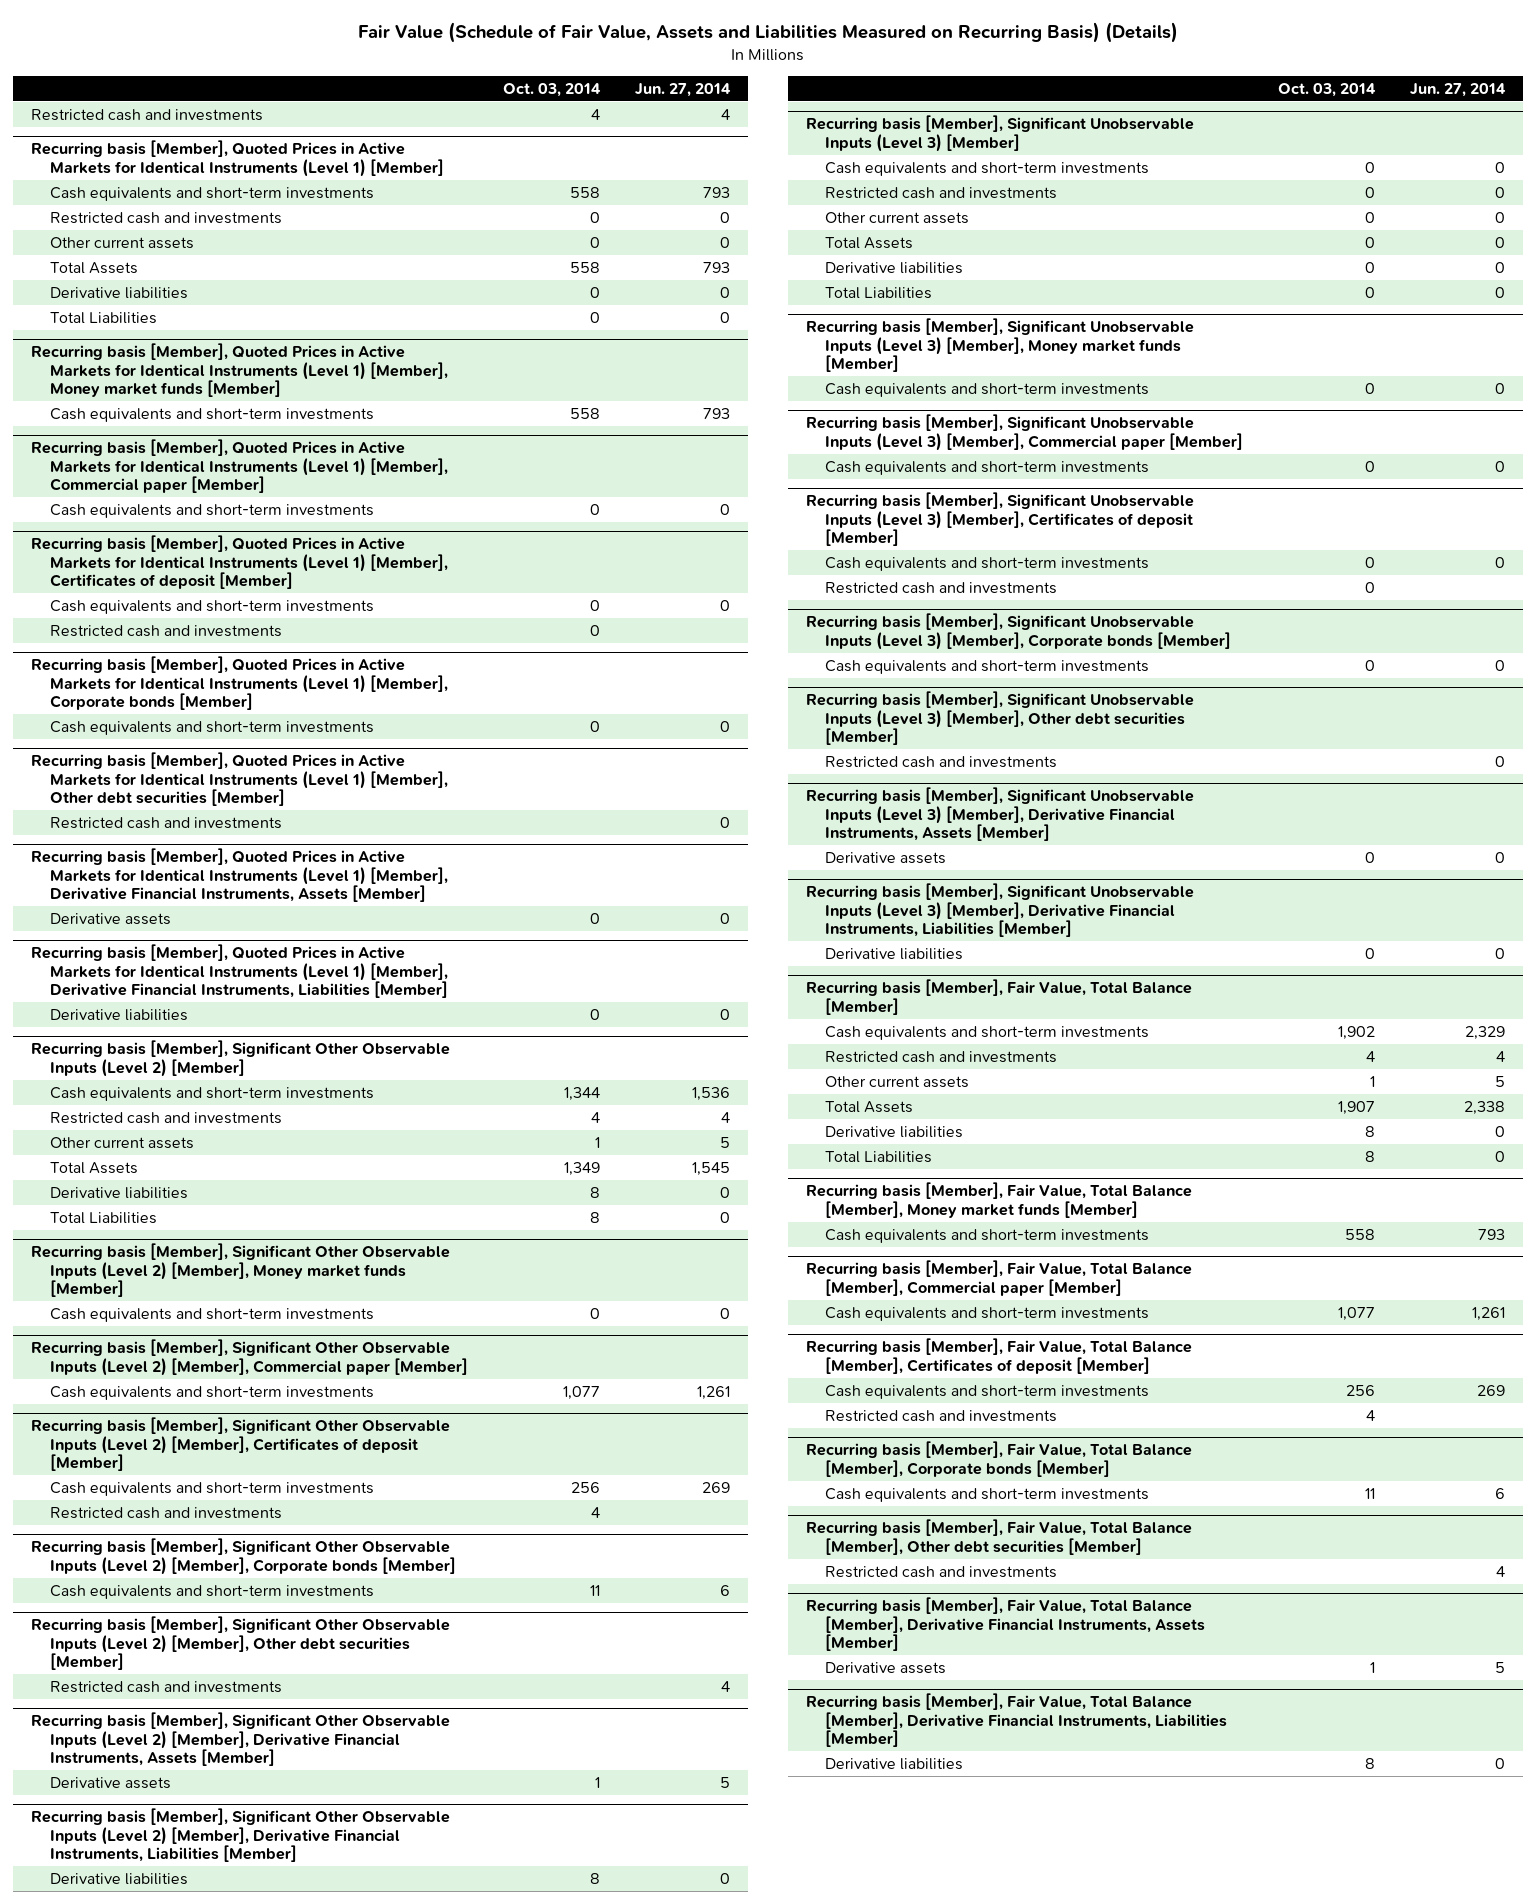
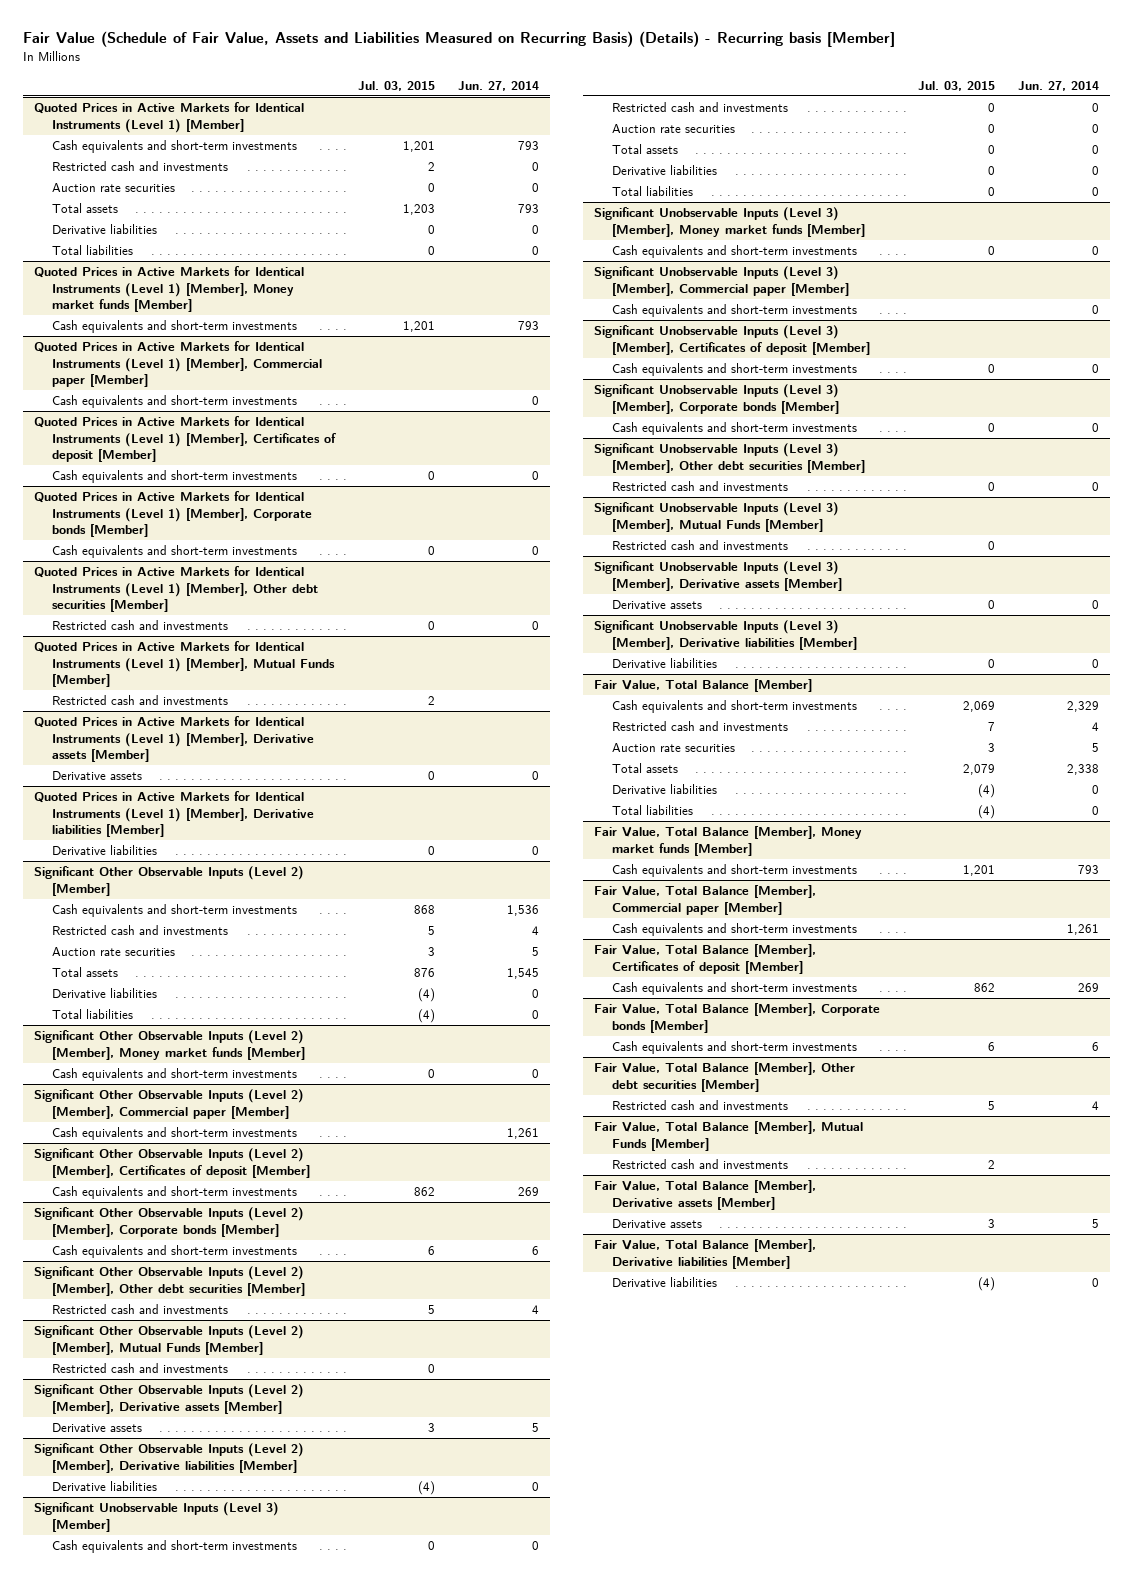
- Fair Value (Schedule of Fair Value, Assets and Liabilities Measured on Recurring Basis) (Details)
+ Fair Value (Schedule of Fair Value, Assets and Liabilities Measured on Recurring Basis) (Details) - Recurring basis [Member]
- | Oct. 03, 2014 | Jun. 27, 2014
+ | Jul. 03, 2015 | Jun. 27, 2014
- Restricted cash and investments | 4 | 4
- Recurring basis [Member], Quoted Prices in Active Markets for Identical Instruments (Level 1) [Member]
+ Quoted Prices in Active Markets for Identical Instruments (Level 1) [Member]
- Other current assets | 0 | 0
- Total Assets | 558 | 793
+ Auction rate securities | 0 | 0
+ Total assets | 1,203 | 793
- Total Liabilities | 0 | 0
- Recurring basis [Member], Quoted Prices in Active Markets for Identical Instruments (Level 1) [Member], Money market funds [Member]
+ Total liabilities | 0 | 0
+ Quoted Prices in Active Markets for Identical Instruments (Level 1) [Member], Money market funds [Member]
- Recurring basis [Member], Quoted Prices in Active Markets for Identical Instruments (Level 1) [Member], Commercial paper [Member]
+ Quoted Prices in Active Markets for Identical Instruments (Level 1) [Member], Commercial paper [Member]
- Recurring basis [Member], Quoted Prices in Active Markets for Identical Instruments (Level 1) [Member], Certificates of deposit [Member]
+ Quoted Prices in Active Markets for Identical Instruments (Level 1) [Member], Certificates of deposit [Member]
- Restricted cash and investments | 0 |
- Recurring basis [Member], Quoted Prices in Active Markets for Identical Instruments (Level 1) [Member], Corporate bonds [Member]
+ Quoted Prices in Active Markets for Identical Instruments (Level 1) [Member], Corporate bonds [Member]
- Recurring basis [Member], Quoted Prices in Active Markets for Identical Instruments (Level 1) [Member], Other debt securities [Member]
+ Quoted Prices in Active Markets for Identical Instruments (Level 1) [Member], Other debt securities [Member]
- Recurring basis [Member], Quoted Prices in Active Markets for Identical Instruments (Level 1) [Member], Derivative Financial Instruments, Assets [Member]
+ Quoted Prices in Active Markets for Identical Instruments (Level 1) [Member], Mutual Funds [Member]
+ Restricted cash and investments | 2 |
+ Quoted Prices in Active Markets for Identical Instruments (Level 1) [Member], Derivative assets [Member]
- Recurring basis [Member], Quoted Prices in Active Markets for Identical Instruments (Level 1) [Member], Derivative Financial Instruments, Liabilities [Member]
+ Quoted Prices in Active Markets for Identical Instruments (Level 1) [Member], Derivative liabilities [Member]
- Recurring basis [Member], Significant Other Observable Inputs (Level 2) [Member]
+ Significant Other Observable Inputs (Level 2) [Member]
- Other current assets | 1 | 5
- Total Assets | 1,349 | 1,545
+ Auction rate securities | 3 | 5
+ Total assets | 876 | 1,545
- Total Liabilities | 8 | 0
- Recurring basis [Member], Significant Other Observable Inputs (Level 2) [Member], Money market funds [Member]
+ Total liabilities | (4) | 0
+ Significant Other Observable Inputs (Level 2) [Member], Money market funds [Member]
- Recurring basis [Member], Significant Other Observable Inputs (Level 2) [Member], Commercial paper [Member]
+ Significant Other Observable Inputs (Level 2) [Member], Commercial paper [Member]
- Recurring basis [Member], Significant Other Observable Inputs (Level 2) [Member], Certificates of deposit [Member]
+ Significant Other Observable Inputs (Level 2) [Member], Certificates of deposit [Member]
- Restricted cash and investments | 4 |
- Recurring basis [Member], Significant Other Observable Inputs (Level 2) [Member], Corporate bonds [Member]
+ Significant Other Observable Inputs (Level 2) [Member], Corporate bonds [Member]
- Recurring basis [Member], Significant Other Observable Inputs (Level 2) [Member], Other debt securities [Member]
+ Significant Other Observable Inputs (Level 2) [Member], Other debt securities [Member]
- Recurring basis [Member], Significant Other Observable Inputs (Level 2) [Member], Derivative Financial Instruments, Assets [Member]
+ Significant Other Observable Inputs (Level 2) [Member], Mutual Funds [Member]
+ Restricted cash and investments | 0 |
+ Significant Other Observable Inputs (Level 2) [Member], Derivative assets [Member]
- Recurring basis [Member], Significant Other Observable Inputs (Level 2) [Member], Derivative Financial Instruments, Liabilities [Member]
+ Significant Other Observable Inputs (Level 2) [Member], Derivative liabilities [Member]
- Recurring basis [Member], Significant Unobservable Inputs (Level 3) [Member]
+ Significant Unobservable Inputs (Level 3) [Member]
- Other current assets | 0 | 0
- Total Assets | 0 | 0
+ Auction rate securities | 0 | 0
+ Total assets | 0 | 0
- Total Liabilities | 0 | 0
- Recurring basis [Member], Significant Unobservable Inputs (Level 3) [Member], Money market funds [Member]
+ Total liabilities | 0 | 0
+ Significant Unobservable Inputs (Level 3) [Member], Money market funds [Member]
- Recurring basis [Member], Significant Unobservable Inputs (Level 3) [Member], Commercial paper [Member]
+ Significant Unobservable Inputs (Level 3) [Member], Commercial paper [Member]
- Recurring basis [Member], Significant Unobservable Inputs (Level 3) [Member], Certificates of deposit [Member]
+ Significant Unobservable Inputs (Level 3) [Member], Certificates of deposit [Member]
- Restricted cash and investments | 0 |
- Recurring basis [Member], Significant Unobservable Inputs (Level 3) [Member], Corporate bonds [Member]
+ Significant Unobservable Inputs (Level 3) [Member], Corporate bonds [Member]
- Recurring basis [Member], Significant Unobservable Inputs (Level 3) [Member], Other debt securities [Member]
+ Significant Unobservable Inputs (Level 3) [Member], Other debt securities [Member]
- Recurring basis [Member], Significant Unobservable Inputs (Level 3) [Member], Derivative Financial Instruments, Assets [Member]
+ Significant Unobservable Inputs (Level 3) [Member], Mutual Funds [Member]
+ Restricted cash and investments | 0 |
+ Significant Unobservable Inputs (Level 3) [Member], Derivative assets [Member]
- Recurring basis [Member], Significant Unobservable Inputs (Level 3) [Member], Derivative Financial Instruments, Liabilities [Member]
+ Significant Unobservable Inputs (Level 3) [Member], Derivative liabilities [Member]
- Recurring basis [Member], Fair Value, Total Balance [Member]
+ Fair Value, Total Balance [Member]
- Other current assets | 1 | 5
- Total Assets | 1,907 | 2,338
+ Auction rate securities | 3 | 5
+ Total assets | 2,079 | 2,338
- Total Liabilities | 8 | 0
- Recurring basis [Member], Fair Value, Total Balance [Member], Money market funds [Member]
+ Total liabilities | (4) | 0
+ Fair Value, Total Balance [Member], Money market funds [Member]
- Recurring basis [Member], Fair Value, Total Balance [Member], Commercial paper [Member]
+ Fair Value, Total Balance [Member], Commercial paper [Member]
- Recurring basis [Member], Fair Value, Total Balance [Member], Certificates of deposit [Member]
+ Fair Value, Total Balance [Member], Certificates of deposit [Member]
- Restricted cash and investments | 4 |
- Recurring basis [Member], Fair Value, Total Balance [Member], Corporate bonds [Member]
+ Fair Value, Total Balance [Member], Corporate bonds [Member]
- Recurring basis [Member], Fair Value, Total Balance [Member], Other debt securities [Member]
+ Fair Value, Total Balance [Member], Other debt securities [Member]
- Recurring basis [Member], Fair Value, Total Balance [Member], Derivative Financial Instruments, Assets [Member]
+ Fair Value, Total Balance [Member], Mutual Funds [Member]
+ Restricted cash and investments | 2 |
+ Fair Value, Total Balance [Member], Derivative assets [Member]
- Recurring basis [Member], Fair Value, Total Balance [Member], Derivative Financial Instruments, Liabilities [Member]
+ Fair Value, Total Balance [Member], Derivative liabilities [Member]

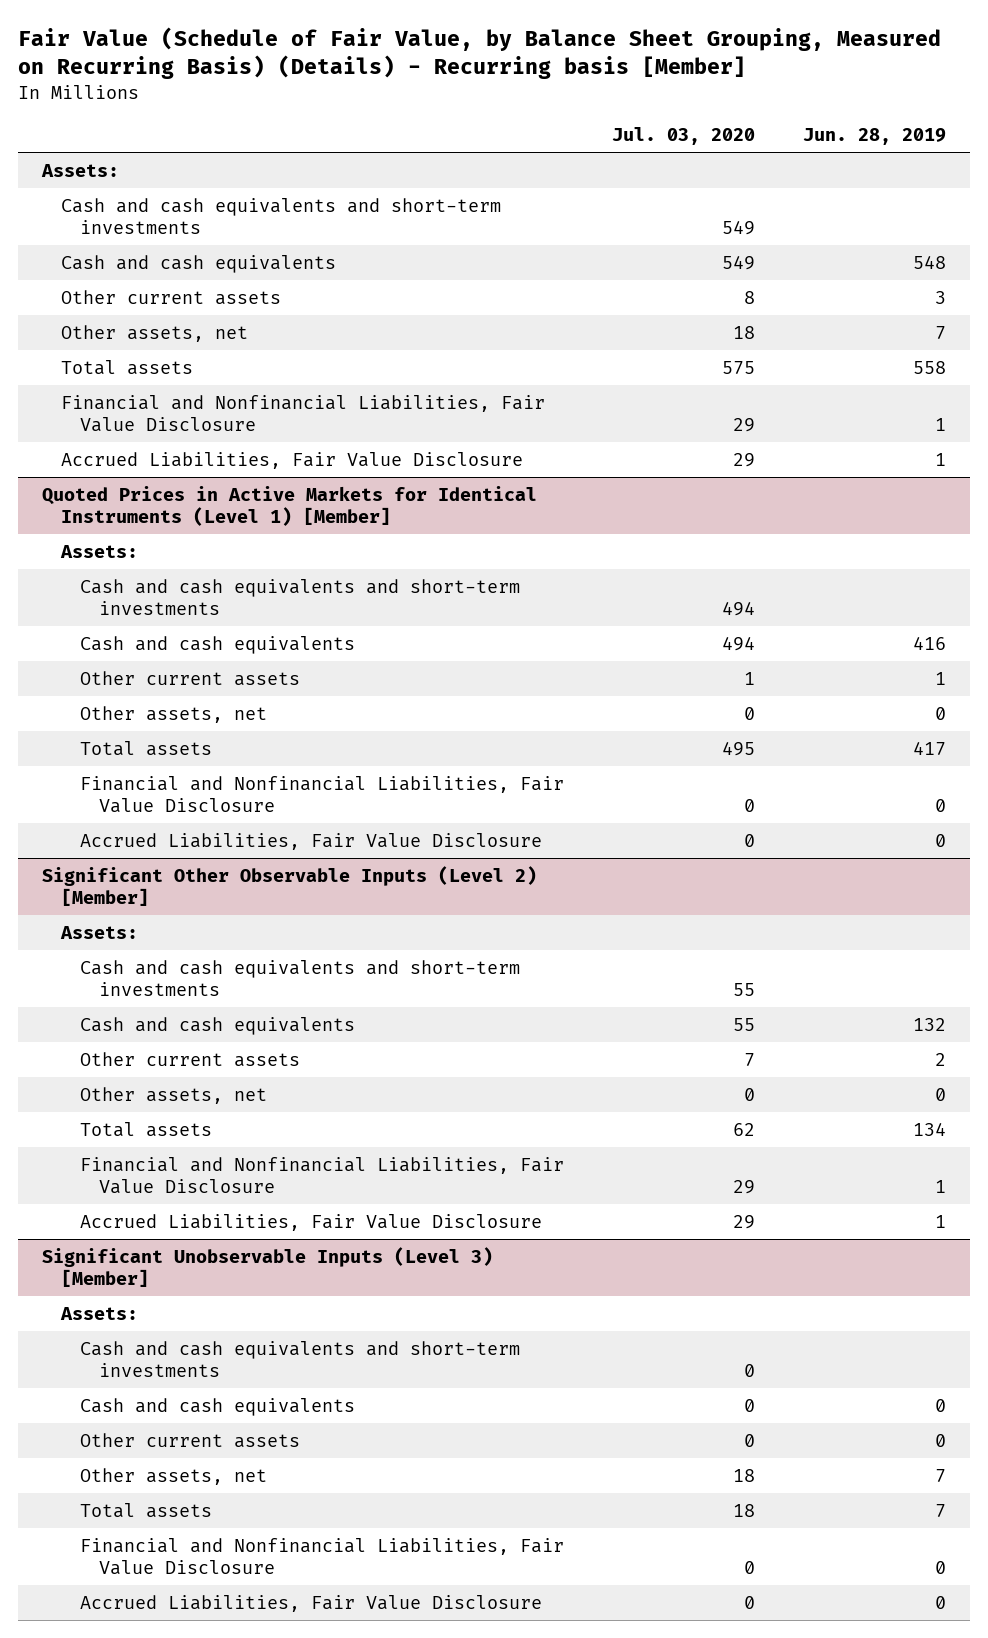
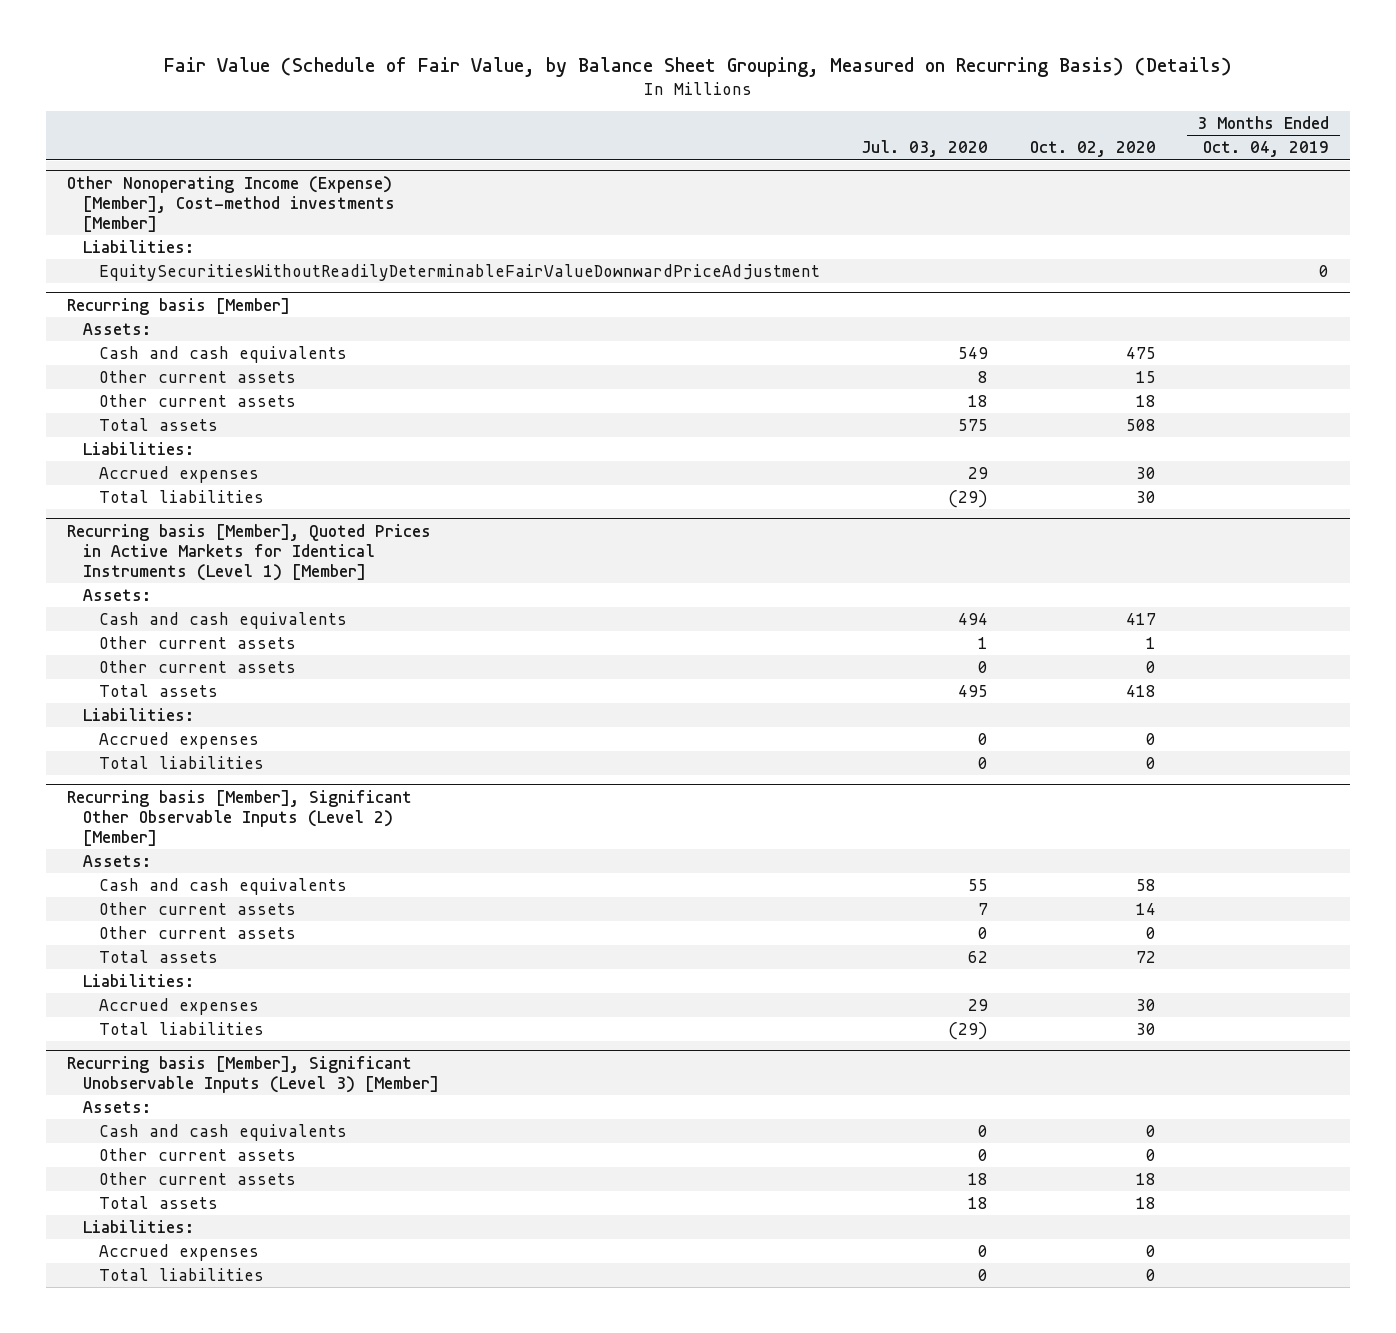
- Fair Value (Schedule of Fair Value, by Balance Sheet Grouping, Measured on Recurring Basis) (Details) - Recurring basis [Member]
+ Fair Value (Schedule of Fair Value, by Balance Sheet Grouping, Measured on Recurring Basis) (Details)
- | Jul. 03, 2020 | Jun. 28, 2019
+ | Jul. 03, 2020 | Oct. 02, 2020 | 3 Months Ended Oct. 04, 2019
+ Other Nonoperating Income (Expense) [Member], Cost-method investments [Member]
+ Liabilities:
+ EquitySecuritiesWithoutReadilyDeterminableFairValueDownwardPriceAdjustment | | | 0
+ Recurring basis [Member]
- Cash and cash equivalents and short-term investments | 549 |
- Other assets, net | 18 | 7
+ Other current assets | 18 | 18 |
- Financial and Nonfinancial Liabilities, Fair Value Disclosure | 29 | 1
- Accrued Liabilities, Fair Value Disclosure | 29 | 1
- Quoted Prices in Active Markets for Identical Instruments (Level 1) [Member]
+ Liabilities:
+ Accrued expenses | 29 | 30 |
+ Total liabilities | (29) | 30 |
+ Recurring basis [Member], Quoted Prices in Active Markets for Identical Instruments (Level 1) [Member]
- Cash and cash equivalents and short-term investments | 494 |
- Other assets, net | 0 | 0
+ Other current assets | 0 | 0 |
- Financial and Nonfinancial Liabilities, Fair Value Disclosure | 0 | 0
- Accrued Liabilities, Fair Value Disclosure | 0 | 0
- Significant Other Observable Inputs (Level 2) [Member]
+ Liabilities:
+ Accrued expenses | 0 | 0 |
+ Total liabilities | 0 | 0 |
+ Recurring basis [Member], Significant Other Observable Inputs (Level 2) [Member]
- Cash and cash equivalents and short-term investments | 55 |
- Other assets, net | 0 | 0
+ Other current assets | 0 | 0 |
- Financial and Nonfinancial Liabilities, Fair Value Disclosure | 29 | 1
- Accrued Liabilities, Fair Value Disclosure | 29 | 1
- Significant Unobservable Inputs (Level 3) [Member]
+ Liabilities:
+ Accrued expenses | 29 | 30 |
+ Total liabilities | (29) | 30 |
+ Recurring basis [Member], Significant Unobservable Inputs (Level 3) [Member]
- Cash and cash equivalents and short-term investments | 0 |
- Other assets, net | 18 | 7
+ Other current assets | 18 | 18 |
- Financial and Nonfinancial Liabilities, Fair Value Disclosure | 0 | 0
- Accrued Liabilities, Fair Value Disclosure | 0 | 0
+ Liabilities:
+ Accrued expenses | 0 | 0 |
+ Total liabilities | 0 | 0 |

